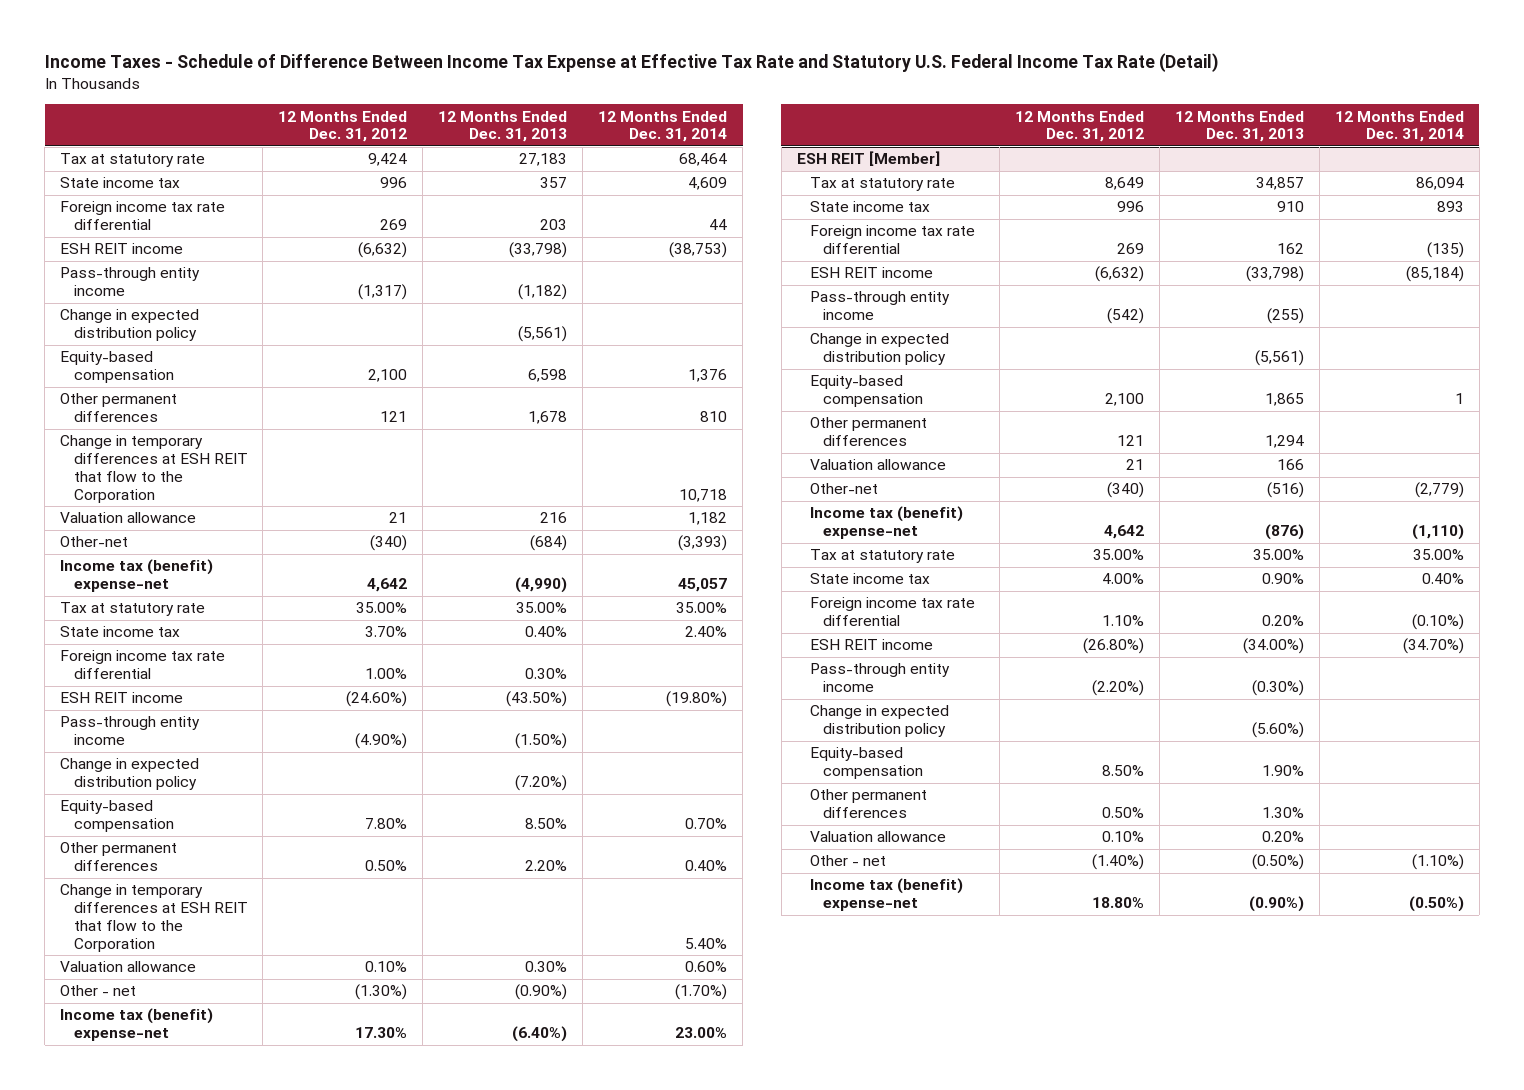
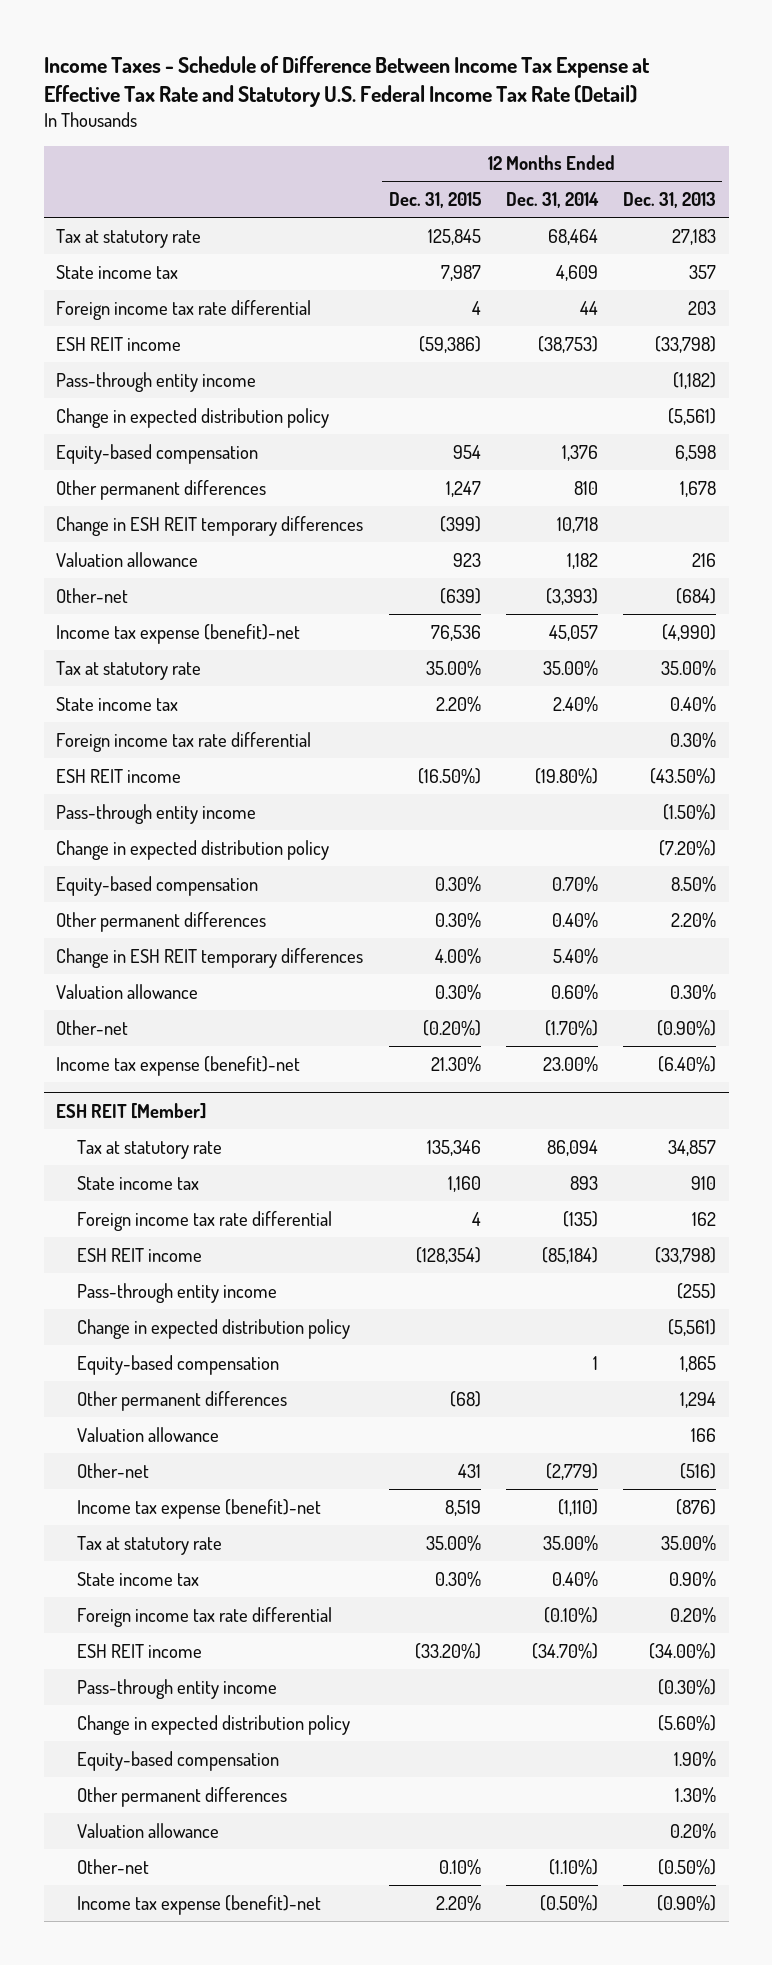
- | 12 Months Ended Dec. 31, 2012 | 12 Months Ended Dec. 31, 2013 | 12 Months Ended Dec. 31, 2014
+ | 12 Months Ended Dec. 31, 2015 | 12 Months Ended Dec. 31, 2014 | 12 Months Ended Dec. 31, 2013
- Change in temporary differences at ESH REIT that flow to the Corporation | | | 10,718
+ Change in ESH REIT temporary differences | (399) | 10,718 |
- Income tax (benefit) expense-net | 4,642 | (4,990) | 45,057
+ Income tax expense (benefit)-net | 76,536 | 45,057 | (4,990)
- Change in temporary differences at ESH REIT that flow to the Corporation | | | 5.40%
+ Change in ESH REIT temporary differences | 4.00% | 5.40% |
- Other - net | (1.30%) | (0.90%) | (1.70%)
- Income tax (benefit) expense-net | 17.30% | (6.40%) | 23.00%
+ Other-net | (0.20%) | (1.70%) | (0.90%)
+ Income tax expense (benefit)-net | 21.30% | 23.00% | (6.40%)
@ ESH REIT [Member]
- Income tax (benefit) expense-net | 4,642 | (876) | (1,110)
+ Income tax expense (benefit)-net | 8,519 | (1,110) | (876)
- Other - net | (1.40%) | (0.50%) | (1.10%)
- Income tax (benefit) expense-net | 18.80% | (0.90%) | (0.50%)
+ Other-net | 0.10% | (1.10%) | (0.50%)
+ Income tax expense (benefit)-net | 2.20% | (0.50%) | (0.90%)

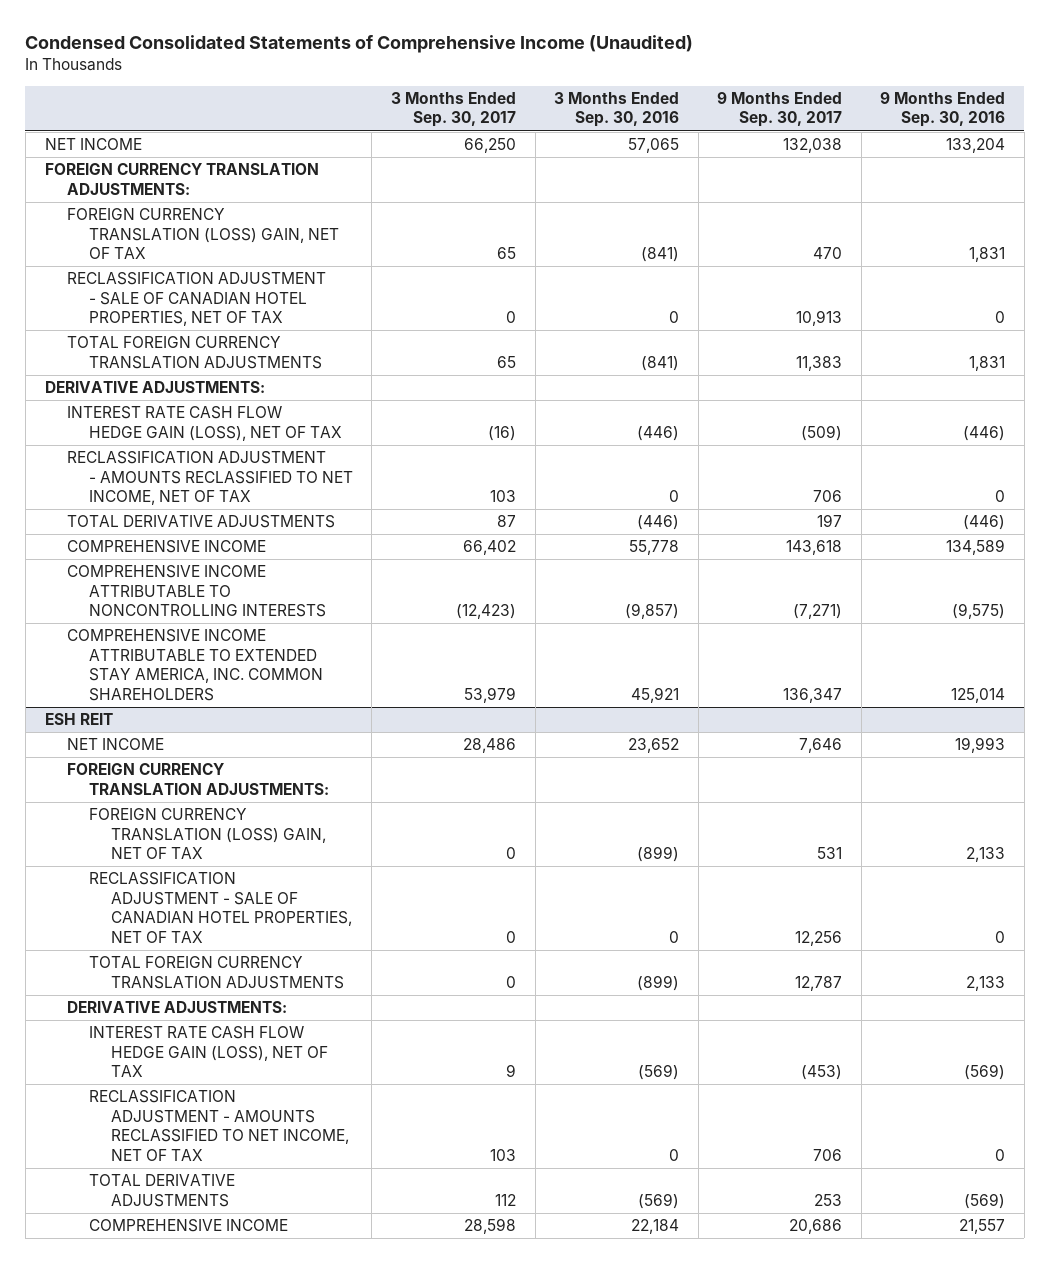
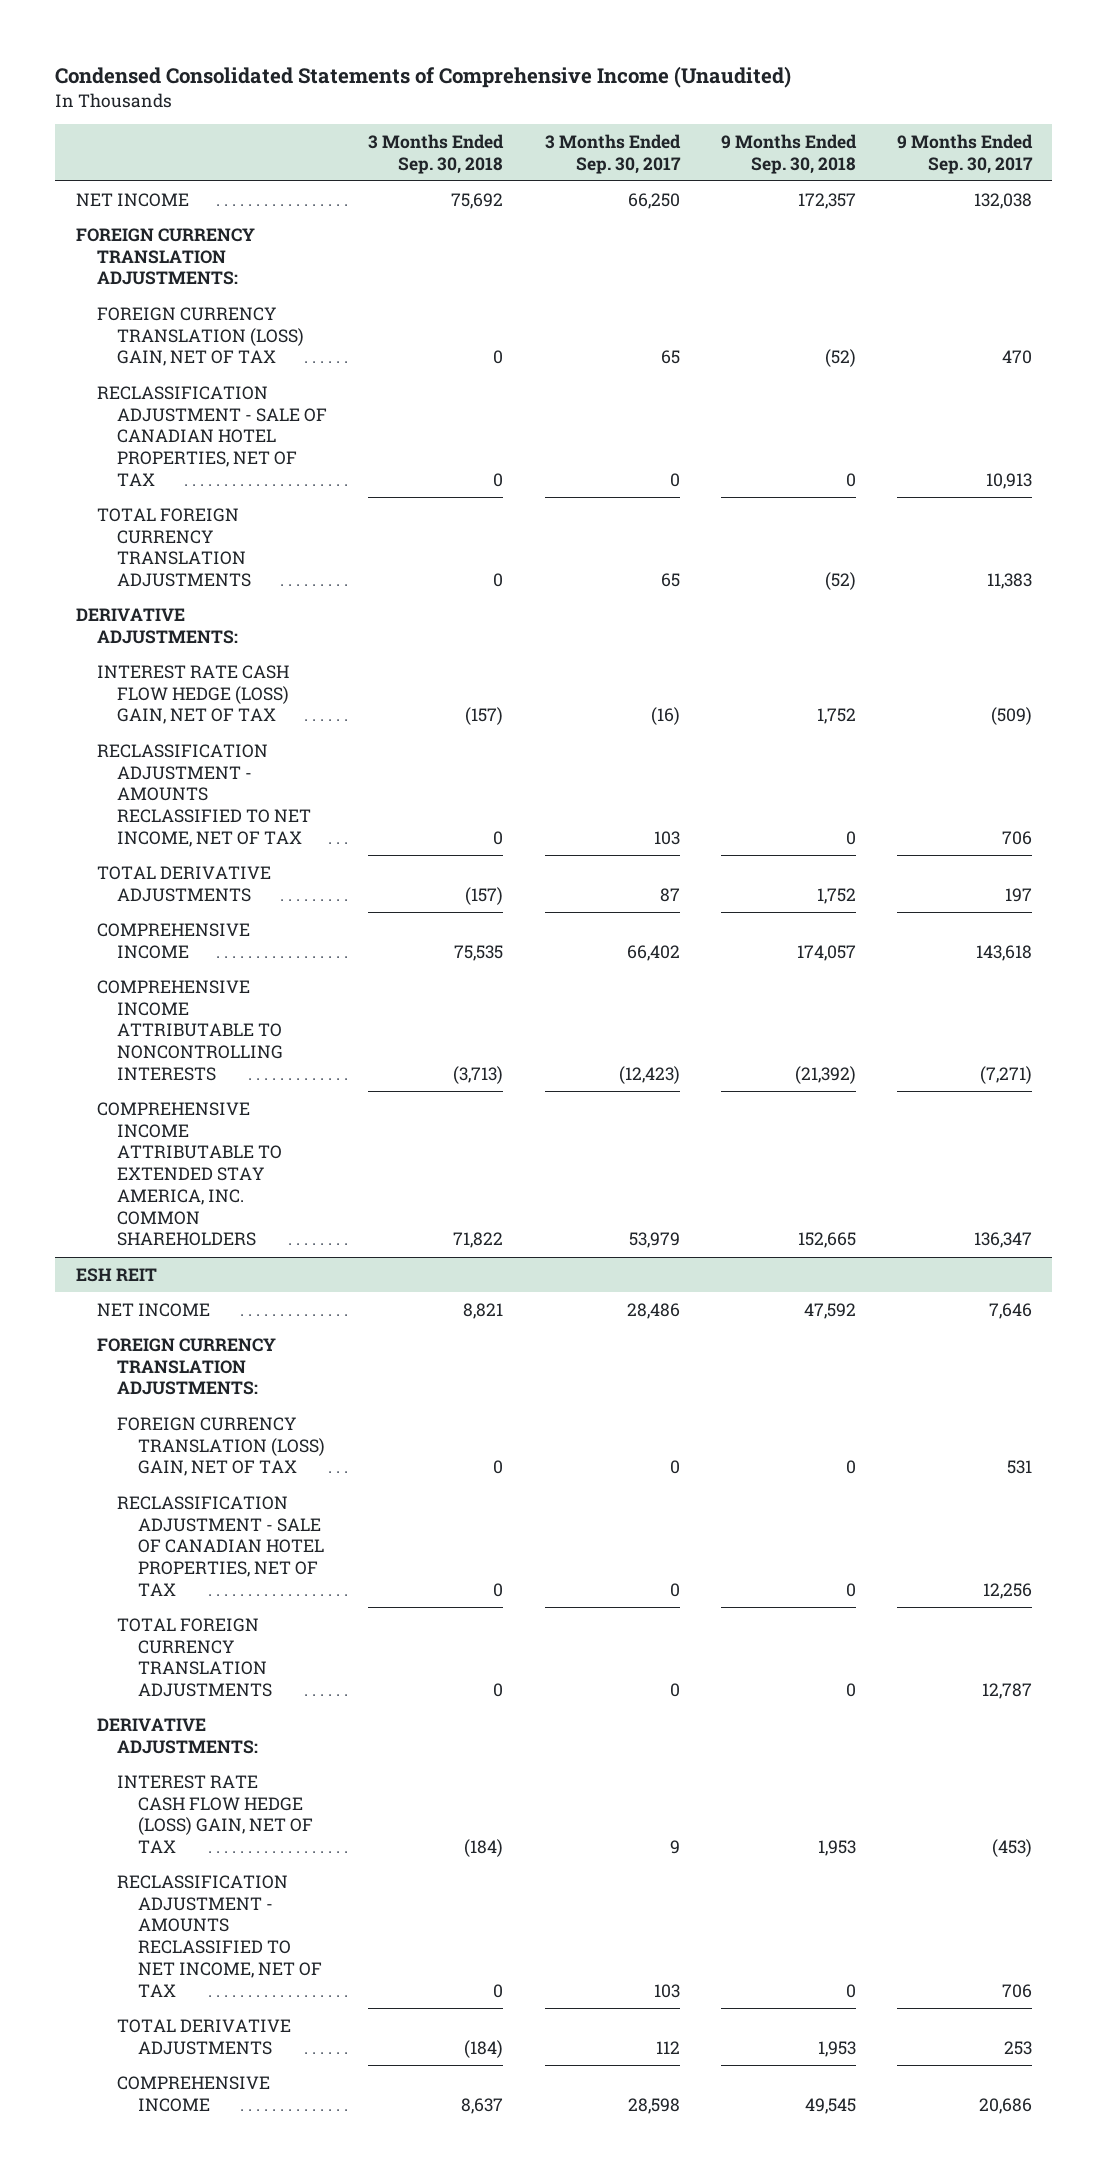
- | 3 Months Ended Sep. 30, 2017 | 3 Months Ended Sep. 30, 2016 | 9 Months Ended Sep. 30, 2017 | 9 Months Ended Sep. 30, 2016
+ | 3 Months Ended Sep. 30, 2018 | 3 Months Ended Sep. 30, 2017 | 9 Months Ended Sep. 30, 2018 | 9 Months Ended Sep. 30, 2017
- INTEREST RATE CASH FLOW HEDGE GAIN (LOSS), NET OF TAX | (16) | (446) | (509) | (446)
+ INTEREST RATE CASH FLOW HEDGE (LOSS) GAIN, NET OF TAX | (157) | (16) | 1,752 | (509)
@ ESH REIT
- INTEREST RATE CASH FLOW HEDGE GAIN (LOSS), NET OF TAX | 9 | (569) | (453) | (569)
+ INTEREST RATE CASH FLOW HEDGE (LOSS) GAIN, NET OF TAX | (184) | 9 | 1,953 | (453)

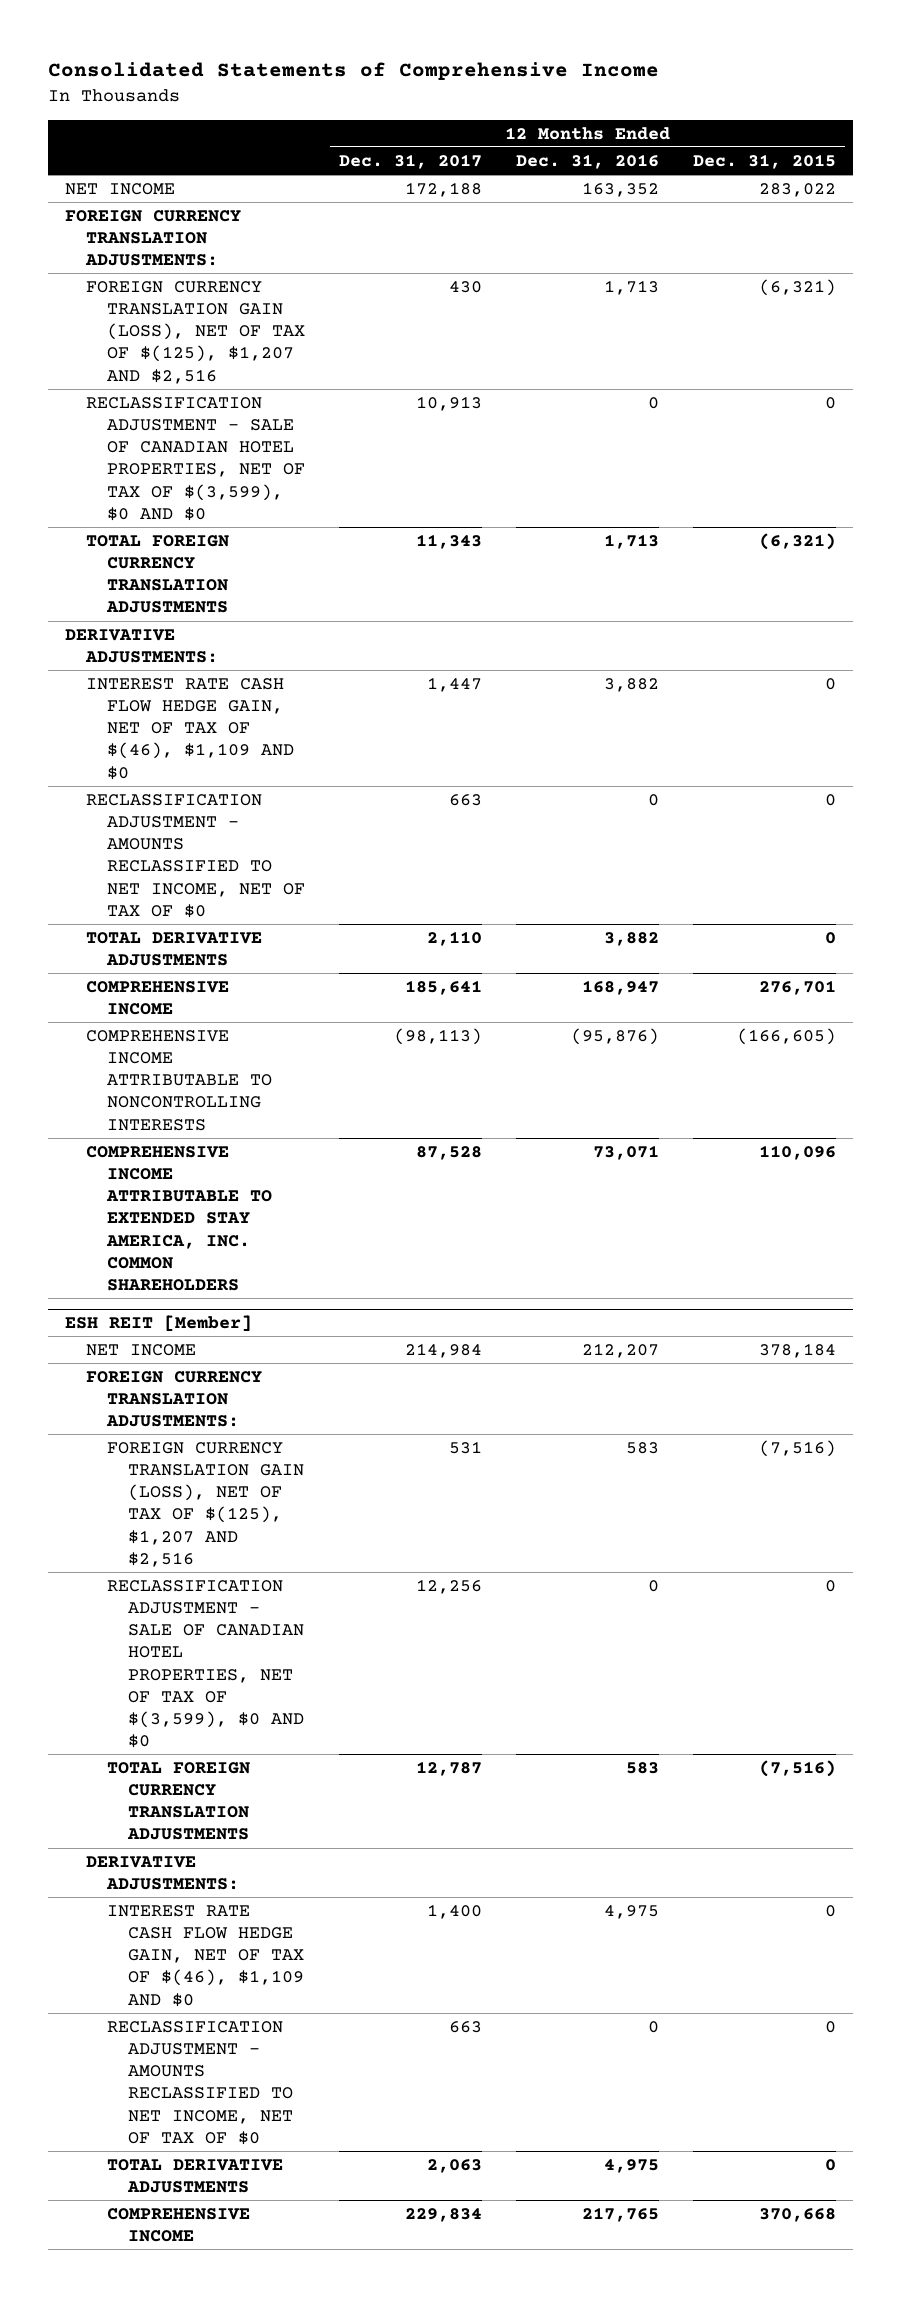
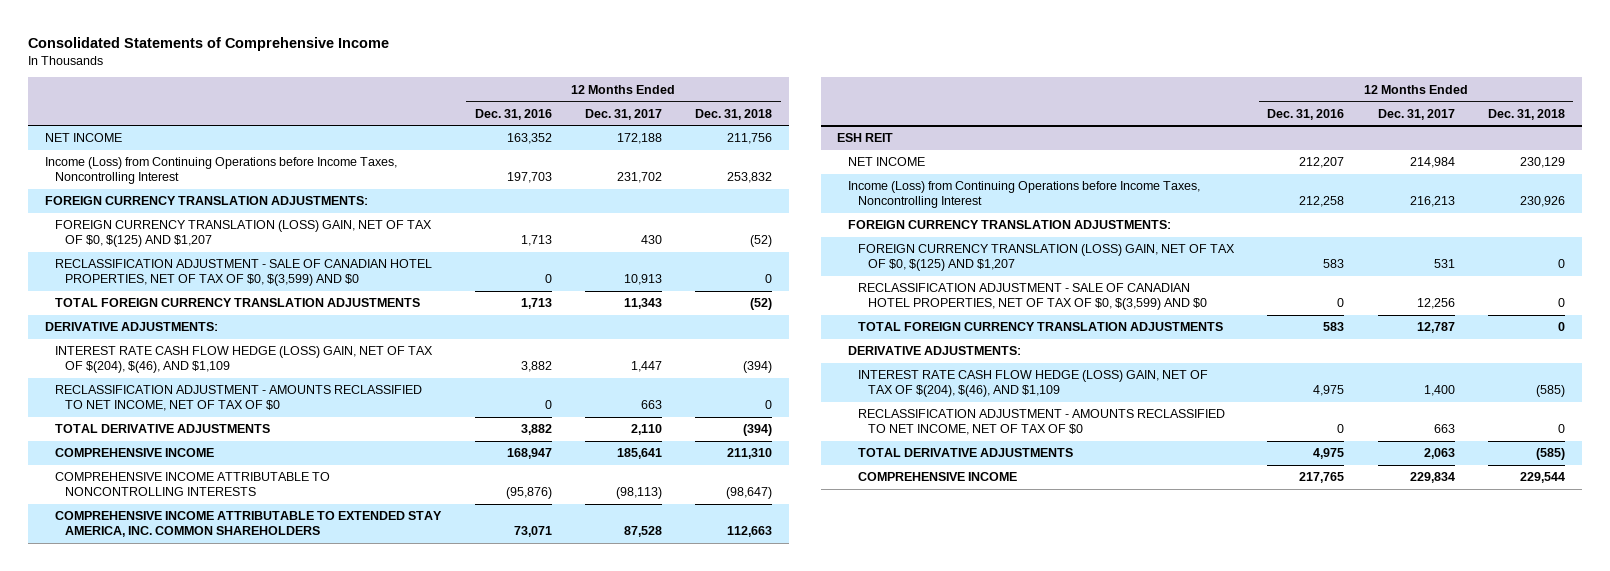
- | 12 Months Ended Dec. 31, 2017 | 12 Months Ended Dec. 31, 2016 | 12 Months Ended Dec. 31, 2015
+ | 12 Months Ended Dec. 31, 2016 | 12 Months Ended Dec. 31, 2017 | 12 Months Ended Dec. 31, 2018
+ Income (Loss) from Continuing Operations before Income Taxes, Noncontrolling Interest | 197,703 | 231,702 | 253,832
- FOREIGN CURRENCY TRANSLATION GAIN (LOSS), NET OF TAX OF $(125), $1,207 AND $2,516 | 430 | 1,713 | (6,321)
- RECLASSIFICATION ADJUSTMENT - SALE OF CANADIAN HOTEL PROPERTIES, NET OF TAX OF $(3,599), $0 AND $0 | 10,913 | 0 | 0
+ FOREIGN CURRENCY TRANSLATION (LOSS) GAIN, NET OF TAX OF $0, $(125) AND $1,207 | 1,713 | 430 | (52)
+ RECLASSIFICATION ADJUSTMENT - SALE OF CANADIAN HOTEL PROPERTIES, NET OF TAX OF $0, $(3,599) AND $0 | 0 | 10,913 | 0
- INTEREST RATE CASH FLOW HEDGE GAIN, NET OF TAX OF $(46), $1,109 AND $0 | 1,447 | 3,882 | 0
+ INTEREST RATE CASH FLOW HEDGE (LOSS) GAIN, NET OF TAX OF $(204), $(46), AND $1,109 | 3,882 | 1,447 | (394)
- ESH REIT [Member]
+ ESH REIT
+ Income (Loss) from Continuing Operations before Income Taxes, Noncontrolling Interest | 212,258 | 216,213 | 230,926
- FOREIGN CURRENCY TRANSLATION GAIN (LOSS), NET OF TAX OF $(125), $1,207 AND $2,516 | 531 | 583 | (7,516)
- RECLASSIFICATION ADJUSTMENT - SALE OF CANADIAN HOTEL PROPERTIES, NET OF TAX OF $(3,599), $0 AND $0 | 12,256 | 0 | 0
+ FOREIGN CURRENCY TRANSLATION (LOSS) GAIN, NET OF TAX OF $0, $(125) AND $1,207 | 583 | 531 | 0
+ RECLASSIFICATION ADJUSTMENT - SALE OF CANADIAN HOTEL PROPERTIES, NET OF TAX OF $0, $(3,599) AND $0 | 0 | 12,256 | 0
- INTEREST RATE CASH FLOW HEDGE GAIN, NET OF TAX OF $(46), $1,109 AND $0 | 1,400 | 4,975 | 0
+ INTEREST RATE CASH FLOW HEDGE (LOSS) GAIN, NET OF TAX OF $(204), $(46), AND $1,109 | 4,975 | 1,400 | (585)

